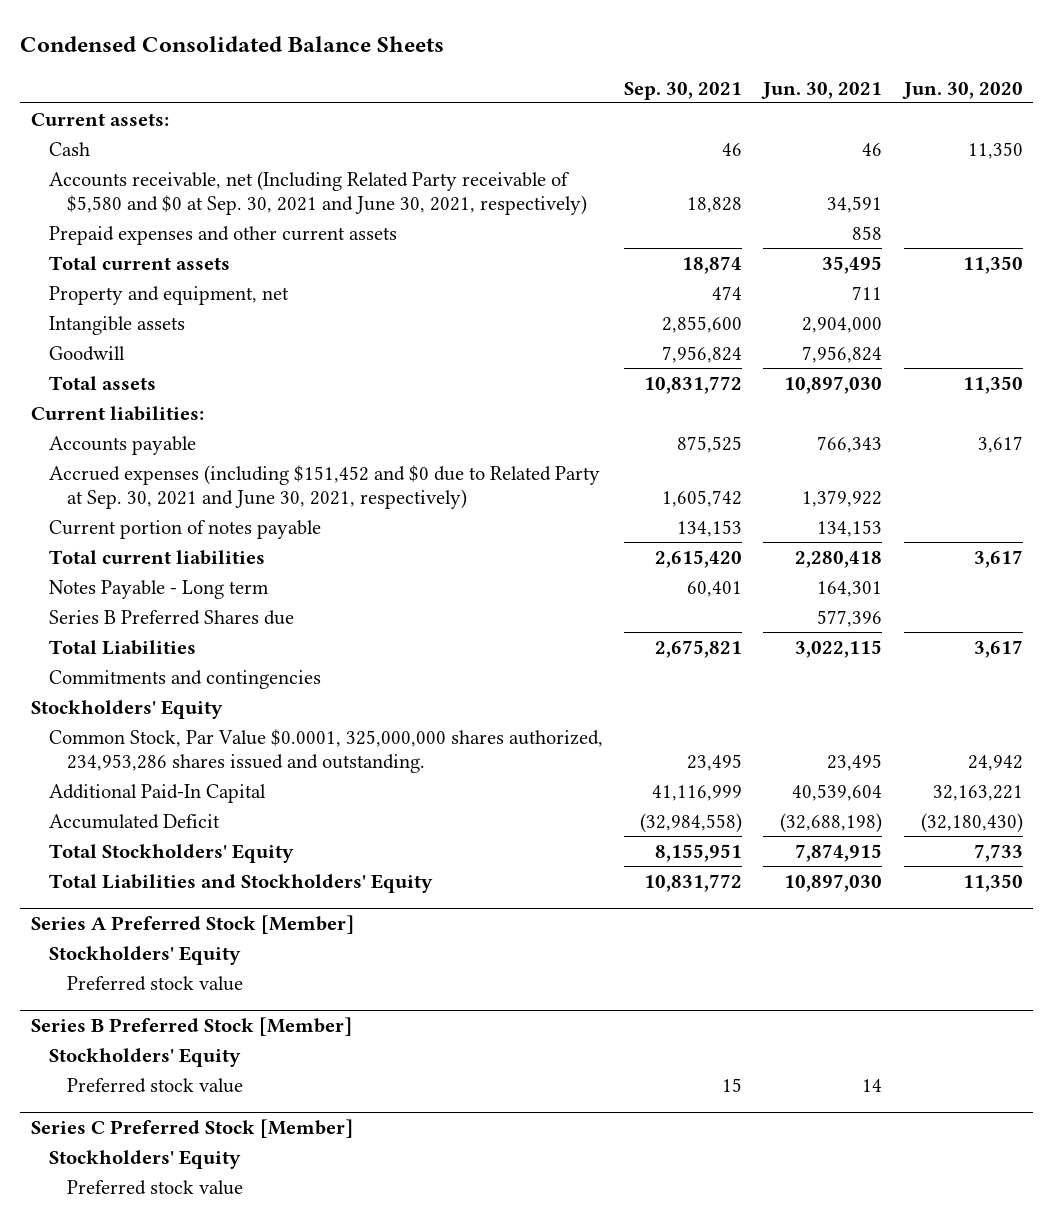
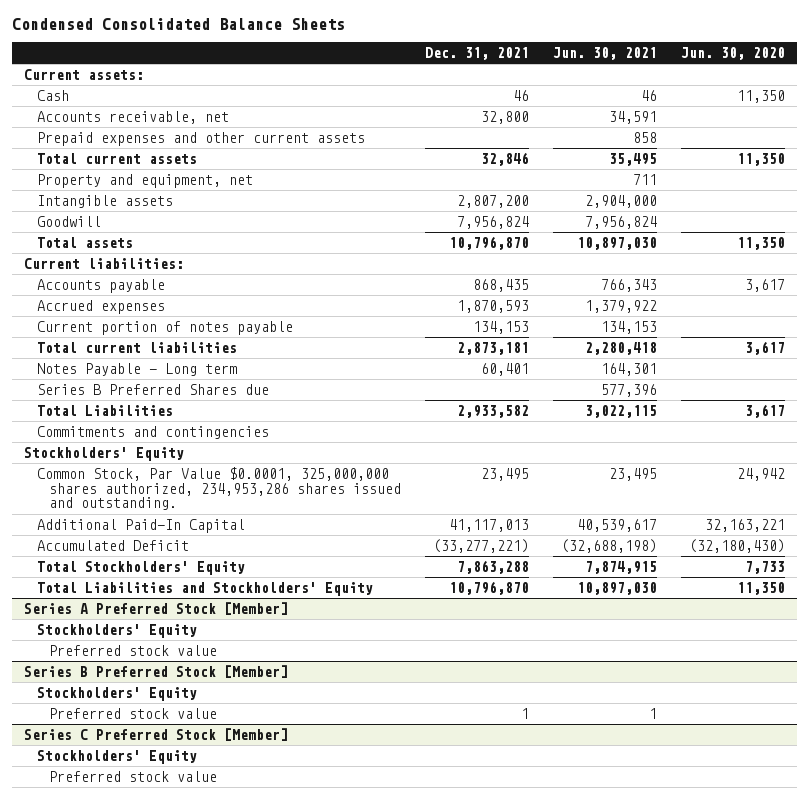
- | Sep. 30, 2021 | Jun. 30, 2021 | Jun. 30, 2020
+ | Dec. 31, 2021 | Jun. 30, 2021 | Jun. 30, 2020
- Accounts receivable, net (Including Related Party receivable of $5,580 and $0 at Sep. 30, 2021 and June 30, 2021, respectively) | 18,828 | 34,591 |
+ Accounts receivable, net | 32,800 | 34,591 |
- Accrued expenses (including $151,452 and $0 due to Related Party at Sep. 30, 2021 and June 30, 2021, respectively) | 1,605,742 | 1,379,922 |
+ Accrued expenses | 1,870,593 | 1,379,922 |
- Additional Paid-In Capital | 41,116,999 | 40,539,604 | 32,163,221
+ Additional Paid-In Capital | 41,117,013 | 40,539,617 | 32,163,221
@ Series B Preferred Stock [Member]
- Preferred stock value | 15 | 14 |
+ Preferred stock value | 1 | 1 |

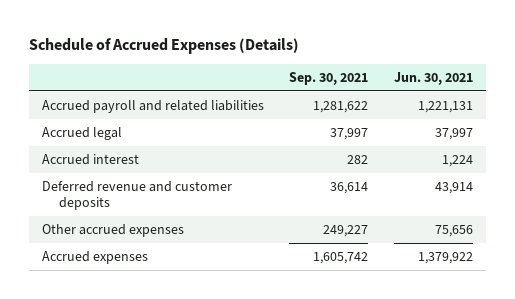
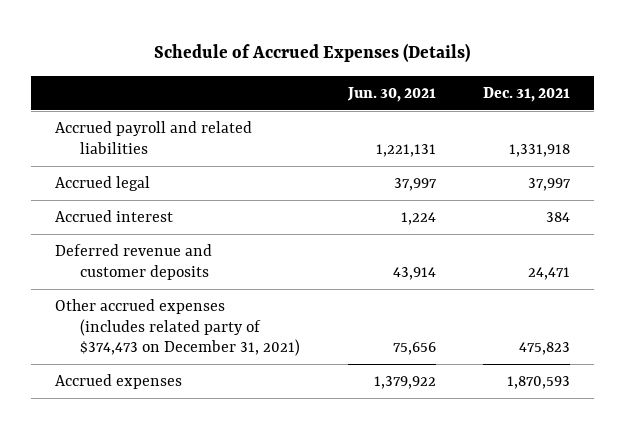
- | Sep. 30, 2021 | Jun. 30, 2021
+ | Jun. 30, 2021 | Dec. 31, 2021
- Other accrued expenses | 249,227 | 75,656
+ Other accrued expenses (includes related party of $374,473 on December 31, 2021) | 75,656 | 475,823

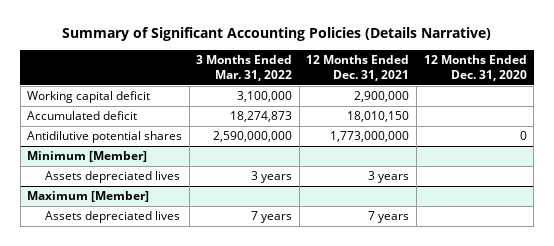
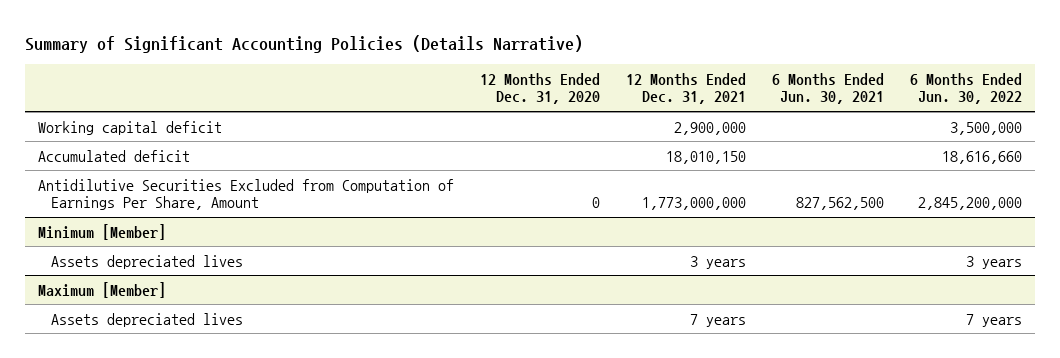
- | 3 Months Ended Mar. 31, 2022 | 12 Months Ended Dec. 31, 2021 | 12 Months Ended Dec. 31, 2020
+ | 12 Months Ended Dec. 31, 2020 | 12 Months Ended Dec. 31, 2021 | 6 Months Ended Jun. 30, 2021 | 6 Months Ended Jun. 30, 2022
- Antidilutive potential shares | 2,590,000,000 | 1,773,000,000 | 0
+ Antidilutive Securities Excluded from Computation of Earnings Per Share, Amount | 0 | 1,773,000,000 | 827,562,500 | 2,845,200,000

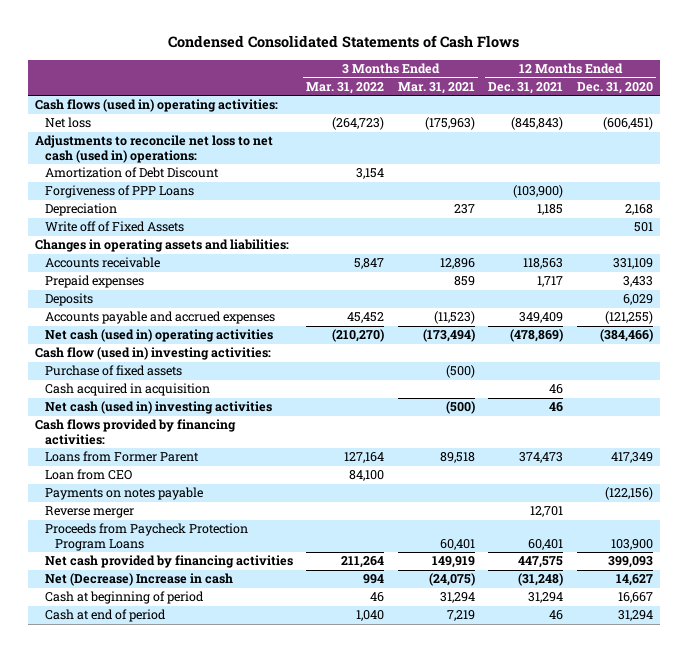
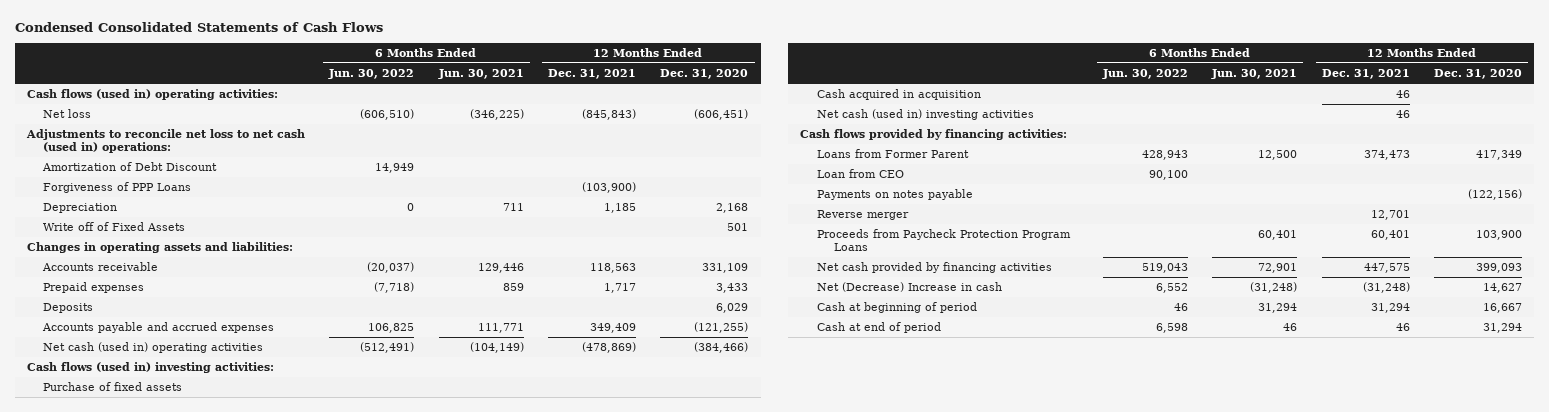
- | 3 Months Ended Mar. 31, 2022 | 3 Months Ended Mar. 31, 2021 | 12 Months Ended Dec. 31, 2021 | 12 Months Ended Dec. 31, 2020
+ | 6 Months Ended Jun. 30, 2022 | 6 Months Ended Jun. 30, 2021 | 12 Months Ended Dec. 31, 2021 | 12 Months Ended Dec. 31, 2020
- Cash flow (used in) investing activities:
+ Cash flows (used in) investing activities:

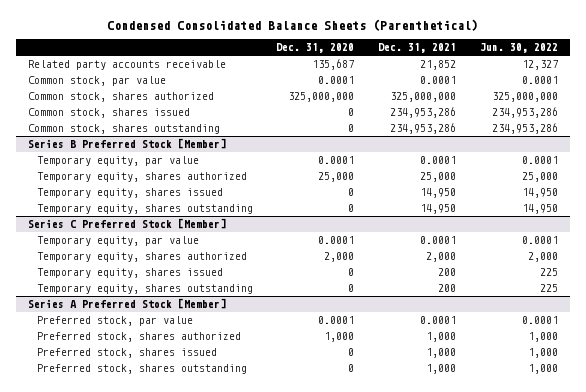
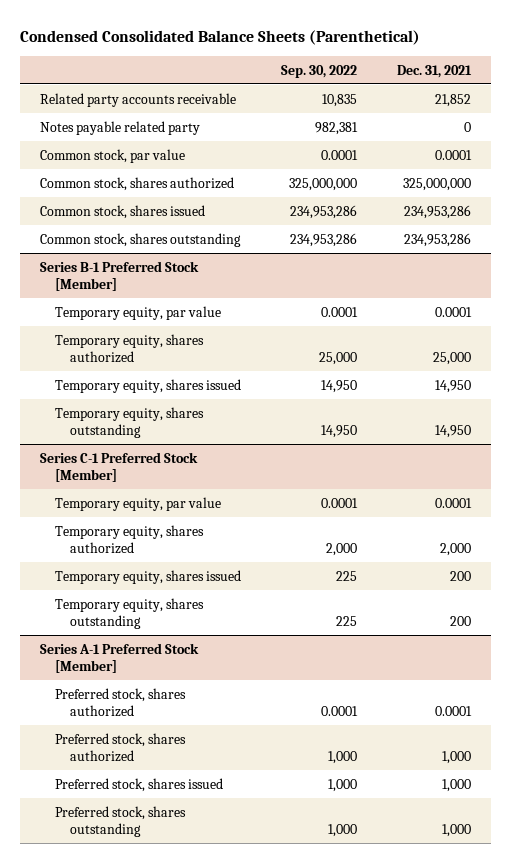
- | Dec. 31, 2020 | Dec. 31, 2021 | Jun. 30, 2022
+ | Sep. 30, 2022 | Dec. 31, 2021
+ Notes payable related party | 982,381 | 0
- Series B Preferred Stock [Member]
+ Series B-1 Preferred Stock [Member]
- Series C Preferred Stock [Member]
+ Series C-1 Preferred Stock [Member]
- Series A Preferred Stock [Member]
- Preferred stock, par value | 0.0001 | 0.0001 | 0.0001
+ Series A-1 Preferred Stock [Member]
+ Preferred stock, shares authorized | 0.0001 | 0.0001

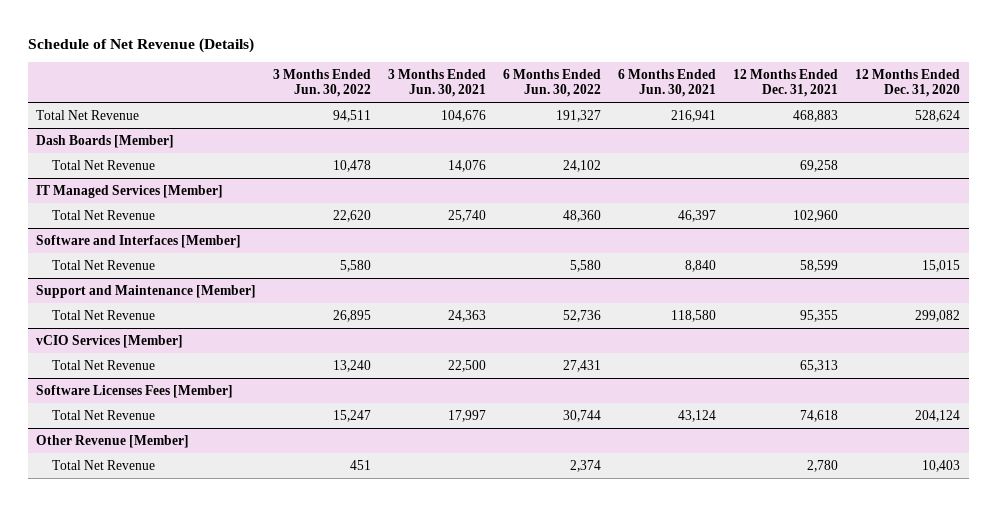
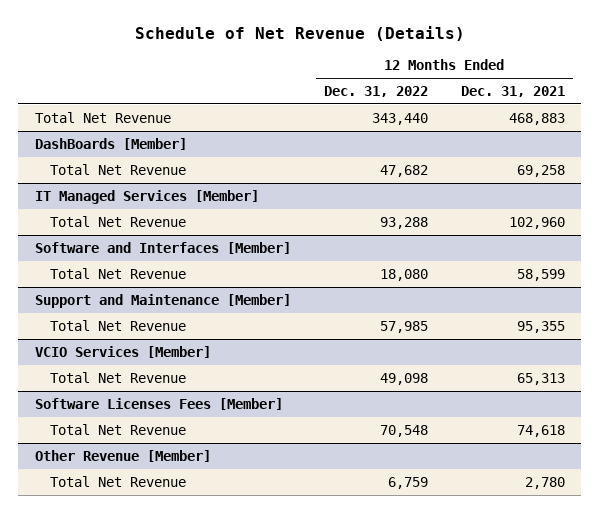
- | 3 Months Ended Jun. 30, 2022 | 3 Months Ended Jun. 30, 2021 | 6 Months Ended Jun. 30, 2022 | 6 Months Ended Jun. 30, 2021 | 12 Months Ended Dec. 31, 2021 | 12 Months Ended Dec. 31, 2020
+ | 12 Months Ended Dec. 31, 2022 | 12 Months Ended Dec. 31, 2021
- Dash Boards [Member]
+ DashBoards [Member]
- vCIO Services [Member]
+ VCIO Services [Member]

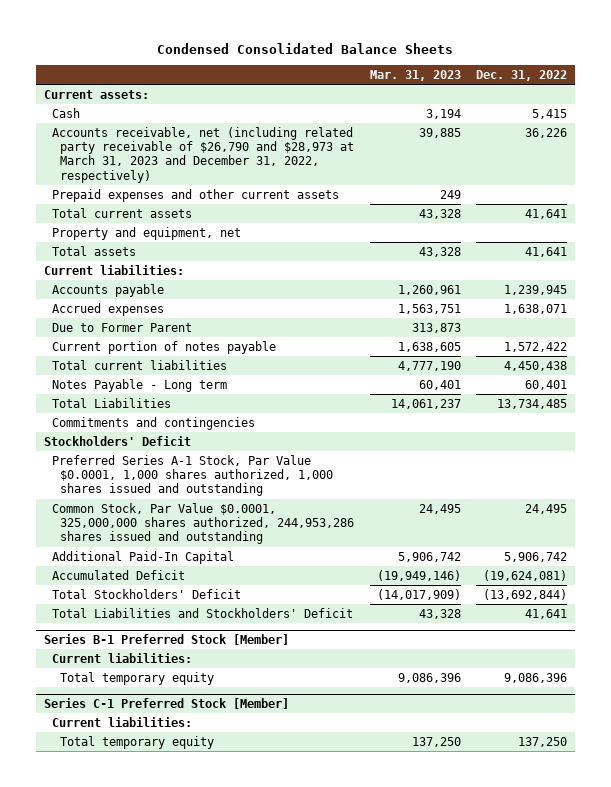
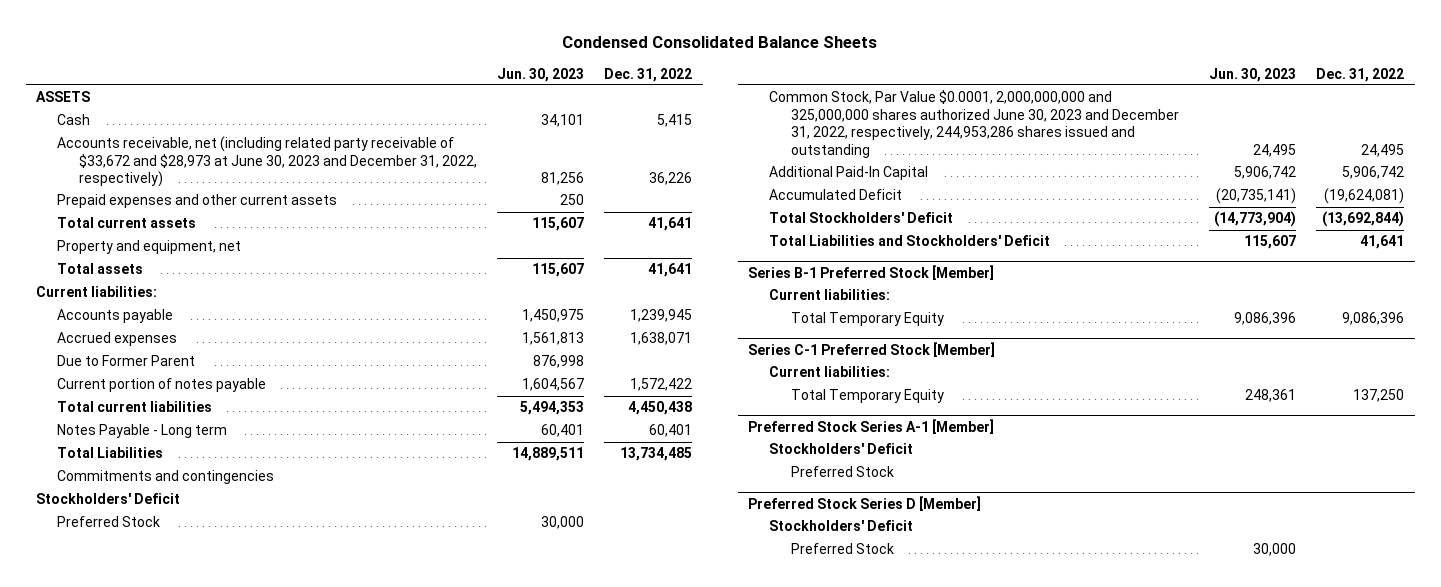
- | Mar. 31, 2023 | Dec. 31, 2022
+ | Jun. 30, 2023 | Dec. 31, 2022
- Current assets:
+ ASSETS
- Accounts receivable, net (including related party receivable of $26,790 and $28,973 at March 31, 2023 and December 31, 2022, respectively) | 39,885 | 36,226
+ Accounts receivable, net (including related party receivable of $33,672 and $28,973 at June 30, 2023 and December 31, 2022, respectively) | 81,256 | 36,226
- Preferred Series A-1 Stock, Par Value $0.0001, 1,000 shares authorized, 1,000 shares issued and outstanding
- Common Stock, Par Value $0.0001, 325,000,000 shares authorized, 244,953,286 shares issued and outstanding | 24,495 | 24,495
+ Preferred Stock | 30,000 |
+ Common Stock, Par Value $0.0001, 2,000,000,000 and 325,000,000 shares authorized June 30, 2023 and December 31, 2022, respectively, 244,953,286 shares issued and outstanding | 24,495 | 24,495
@ Series B-1 Preferred Stock [Member]
- Total temporary equity | 9,086,396 | 9,086,396
+ Total Temporary Equity | 9,086,396 | 9,086,396
@ Series C-1 Preferred Stock [Member]
- Total temporary equity | 137,250 | 137,250
+ Total Temporary Equity | 248,361 | 137,250
+ Preferred Stock Series A-1 [Member]
+ Stockholders' Deficit
+ Preferred Stock
+ Preferred Stock Series D [Member]
+ Stockholders' Deficit
+ Preferred Stock | 30,000 |

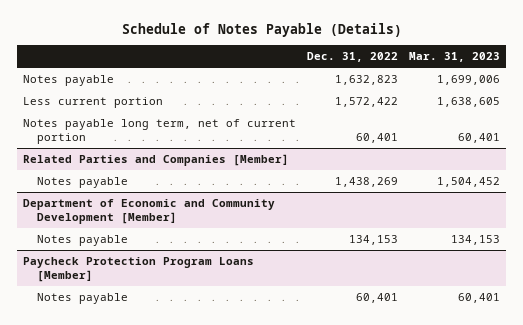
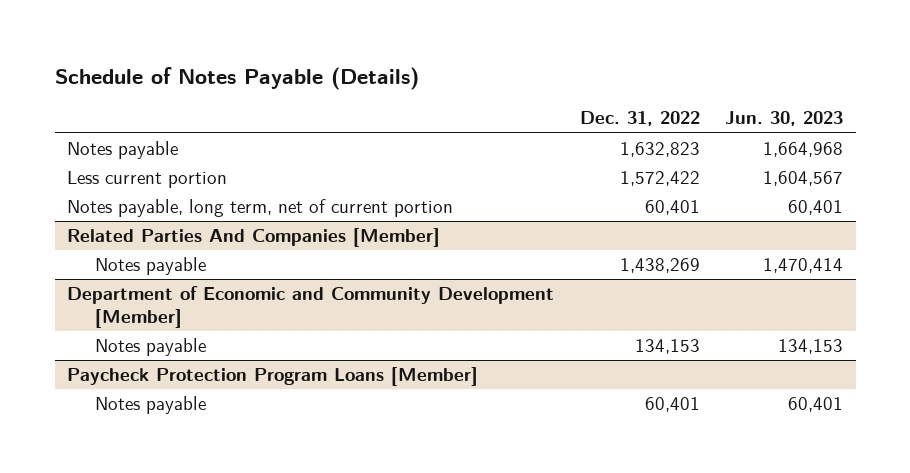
- | Dec. 31, 2022 | Mar. 31, 2023
+ | Dec. 31, 2022 | Jun. 30, 2023
- Notes payable long term, net of current portion | 60,401 | 60,401
- Related Parties and Companies [Member]
+ Notes payable, long term, net of current portion | 60,401 | 60,401
+ Related Parties And Companies [Member]

